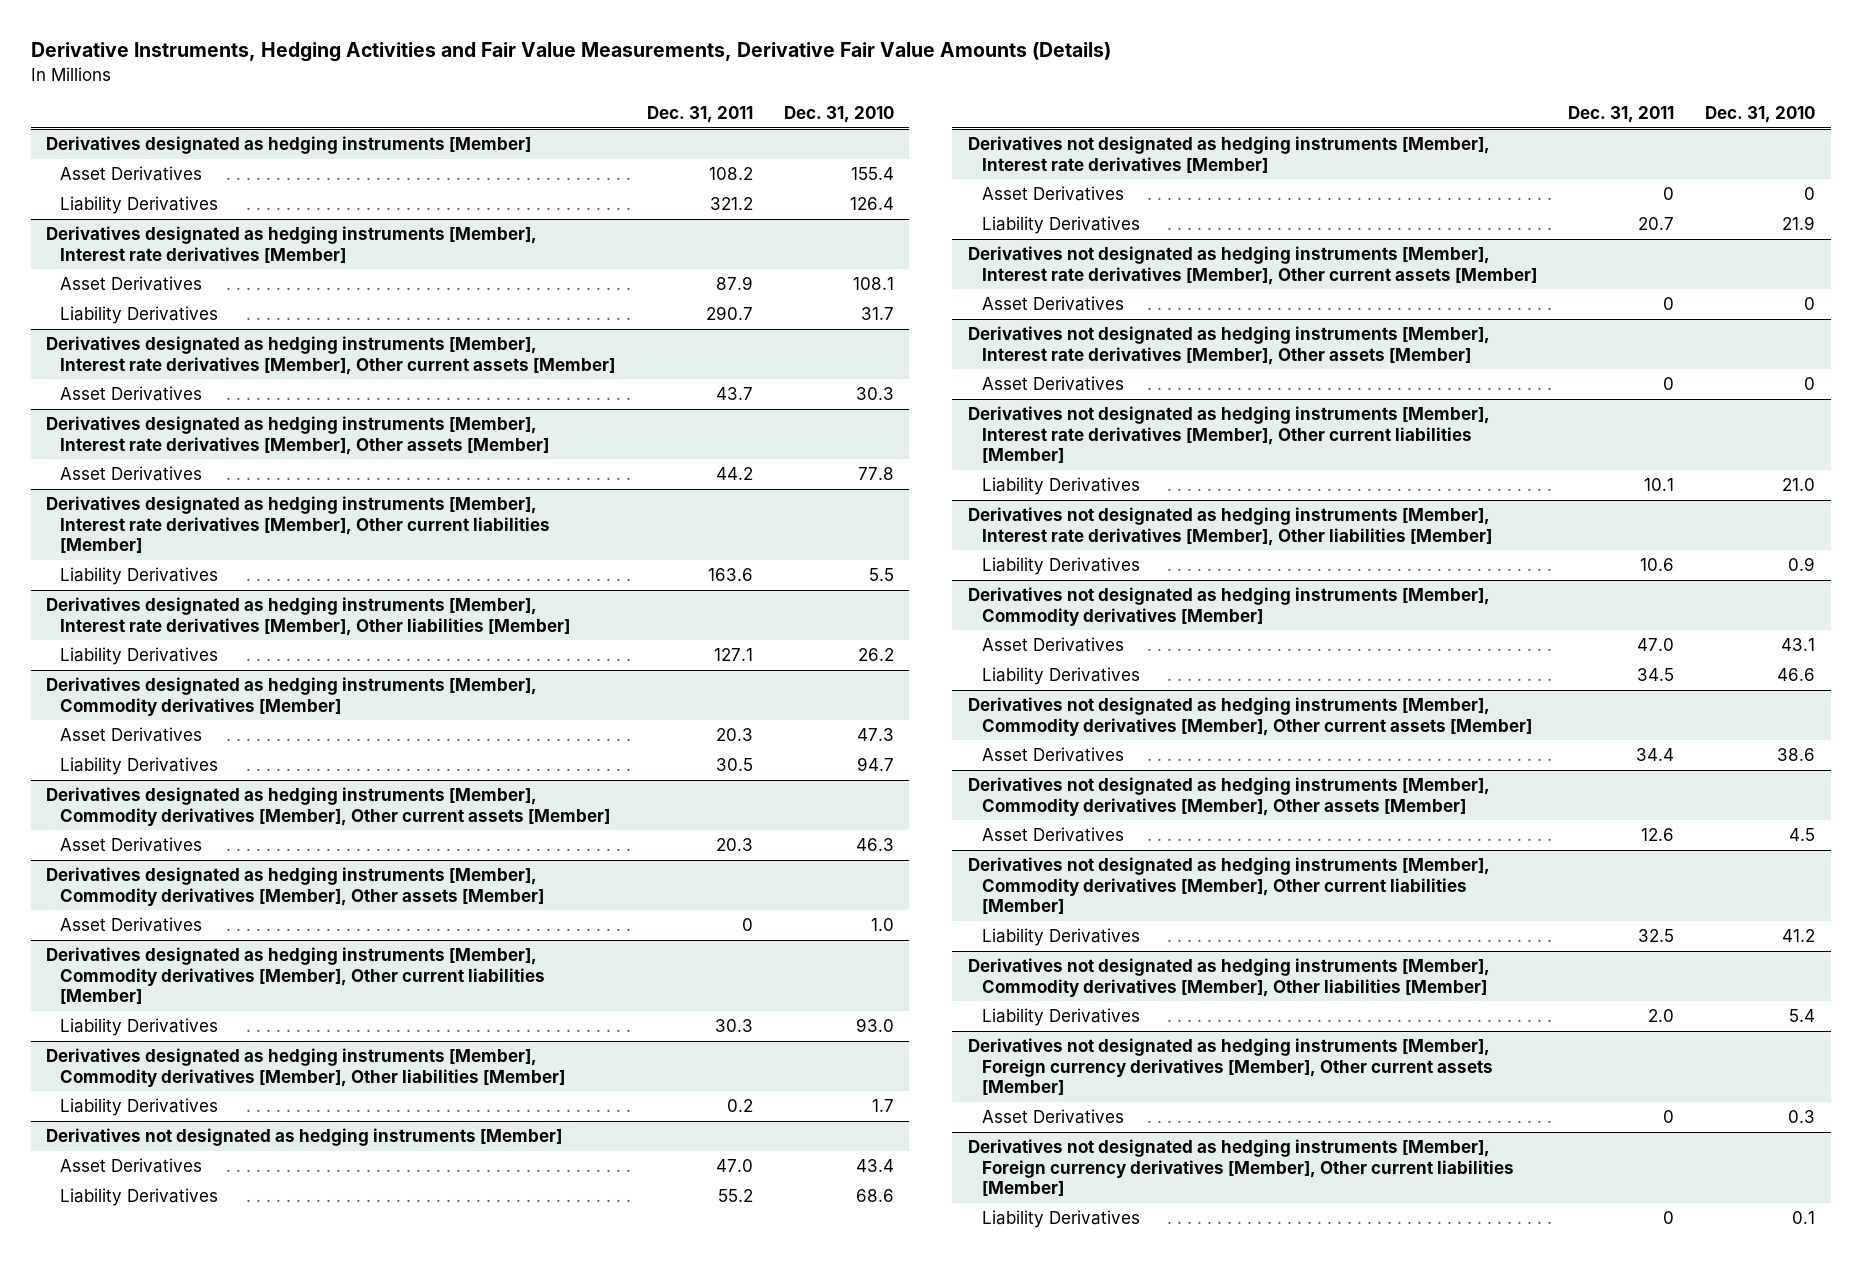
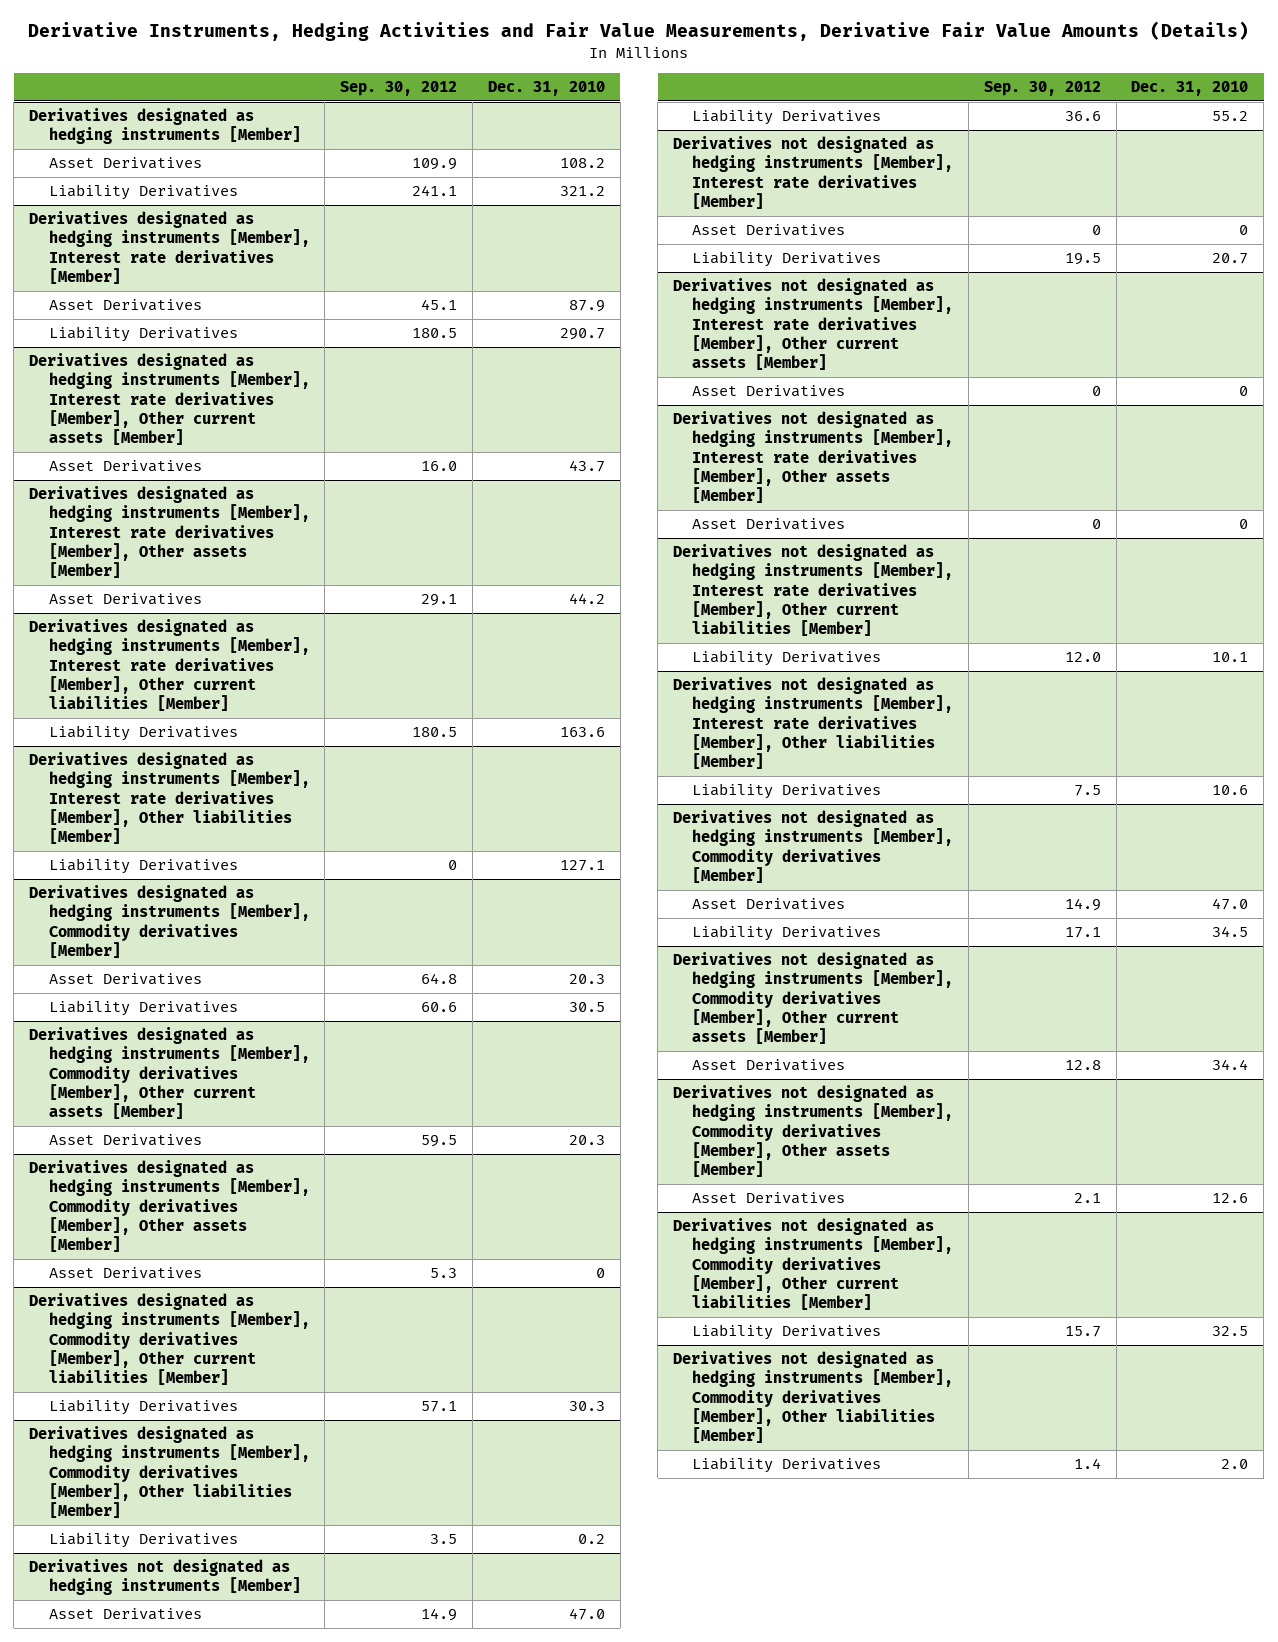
- | Dec. 31, 2011 | Dec. 31, 2010
+ | Sep. 30, 2012 | Dec. 31, 2010
@ Derivatives designated as hedging instruments [Member]
- Asset Derivatives | 108.2 | 155.4
- Liability Derivatives | 321.2 | 126.4
+ Asset Derivatives | 109.9 | 108.2
+ Liability Derivatives | 241.1 | 321.2
@ Derivatives designated as hedging instruments [Member], Interest rate derivatives [Member]
- Asset Derivatives | 87.9 | 108.1
- Liability Derivatives | 290.7 | 31.7
+ Asset Derivatives | 45.1 | 87.9
+ Liability Derivatives | 180.5 | 290.7
@ Derivatives designated as hedging instruments [Member], Interest rate derivatives [Member], Other current assets [Member]
- Asset Derivatives | 43.7 | 30.3
+ Asset Derivatives | 16.0 | 43.7
@ Derivatives designated as hedging instruments [Member], Interest rate derivatives [Member], Other assets [Member]
- Asset Derivatives | 44.2 | 77.8
+ Asset Derivatives | 29.1 | 44.2
@ Derivatives designated as hedging instruments [Member], Interest rate derivatives [Member], Other current liabilities [Member]
- Liability Derivatives | 163.6 | 5.5
+ Liability Derivatives | 180.5 | 163.6
@ Derivatives designated as hedging instruments [Member], Interest rate derivatives [Member], Other liabilities [Member]
- Liability Derivatives | 127.1 | 26.2
+ Liability Derivatives | 0 | 127.1
@ Derivatives designated as hedging instruments [Member], Commodity derivatives [Member]
- Asset Derivatives | 20.3 | 47.3
- Liability Derivatives | 30.5 | 94.7
+ Asset Derivatives | 64.8 | 20.3
+ Liability Derivatives | 60.6 | 30.5
@ Derivatives designated as hedging instruments [Member], Commodity derivatives [Member], Other current assets [Member]
- Asset Derivatives | 20.3 | 46.3
+ Asset Derivatives | 59.5 | 20.3
@ Derivatives designated as hedging instruments [Member], Commodity derivatives [Member], Other assets [Member]
- Asset Derivatives | 0 | 1.0
+ Asset Derivatives | 5.3 | 0
@ Derivatives designated as hedging instruments [Member], Commodity derivatives [Member], Other current liabilities [Member]
- Liability Derivatives | 30.3 | 93.0
+ Liability Derivatives | 57.1 | 30.3
@ Derivatives designated as hedging instruments [Member], Commodity derivatives [Member], Other liabilities [Member]
- Liability Derivatives | 0.2 | 1.7
+ Liability Derivatives | 3.5 | 0.2
@ Derivatives not designated as hedging instruments [Member]
- Asset Derivatives | 47.0 | 43.4
- Liability Derivatives | 55.2 | 68.6
+ Asset Derivatives | 14.9 | 47.0
+ Liability Derivatives | 36.6 | 55.2
@ Derivatives not designated as hedging instruments [Member], Interest rate derivatives [Member]
- Liability Derivatives | 20.7 | 21.9
+ Liability Derivatives | 19.5 | 20.7
@ Derivatives not designated as hedging instruments [Member], Interest rate derivatives [Member], Other current liabilities [Member]
- Liability Derivatives | 10.1 | 21.0
+ Liability Derivatives | 12.0 | 10.1
@ Derivatives not designated as hedging instruments [Member], Interest rate derivatives [Member], Other liabilities [Member]
- Liability Derivatives | 10.6 | 0.9
+ Liability Derivatives | 7.5 | 10.6
@ Derivatives not designated as hedging instruments [Member], Commodity derivatives [Member]
- Asset Derivatives | 47.0 | 43.1
- Liability Derivatives | 34.5 | 46.6
+ Asset Derivatives | 14.9 | 47.0
+ Liability Derivatives | 17.1 | 34.5
@ Derivatives not designated as hedging instruments [Member], Commodity derivatives [Member], Other current assets [Member]
- Asset Derivatives | 34.4 | 38.6
+ Asset Derivatives | 12.8 | 34.4
@ Derivatives not designated as hedging instruments [Member], Commodity derivatives [Member], Other assets [Member]
- Asset Derivatives | 12.6 | 4.5
+ Asset Derivatives | 2.1 | 12.6
@ Derivatives not designated as hedging instruments [Member], Commodity derivatives [Member], Other current liabilities [Member]
- Liability Derivatives | 32.5 | 41.2
+ Liability Derivatives | 15.7 | 32.5
@ Derivatives not designated as hedging instruments [Member], Commodity derivatives [Member], Other liabilities [Member]
- Liability Derivatives | 2.0 | 5.4
- Derivatives not designated as hedging instruments [Member], Foreign currency derivatives [Member], Other current assets [Member]
- Asset Derivatives | 0 | 0.3
- Derivatives not designated as hedging instruments [Member], Foreign currency derivatives [Member], Other current liabilities [Member]
- Liability Derivatives | 0 | 0.1
@ Derivatives not designated as hedging instruments [Member], Commodity derivatives [Member], Other liabilities [Member]
+ Liability Derivatives | 1.4 | 2.0

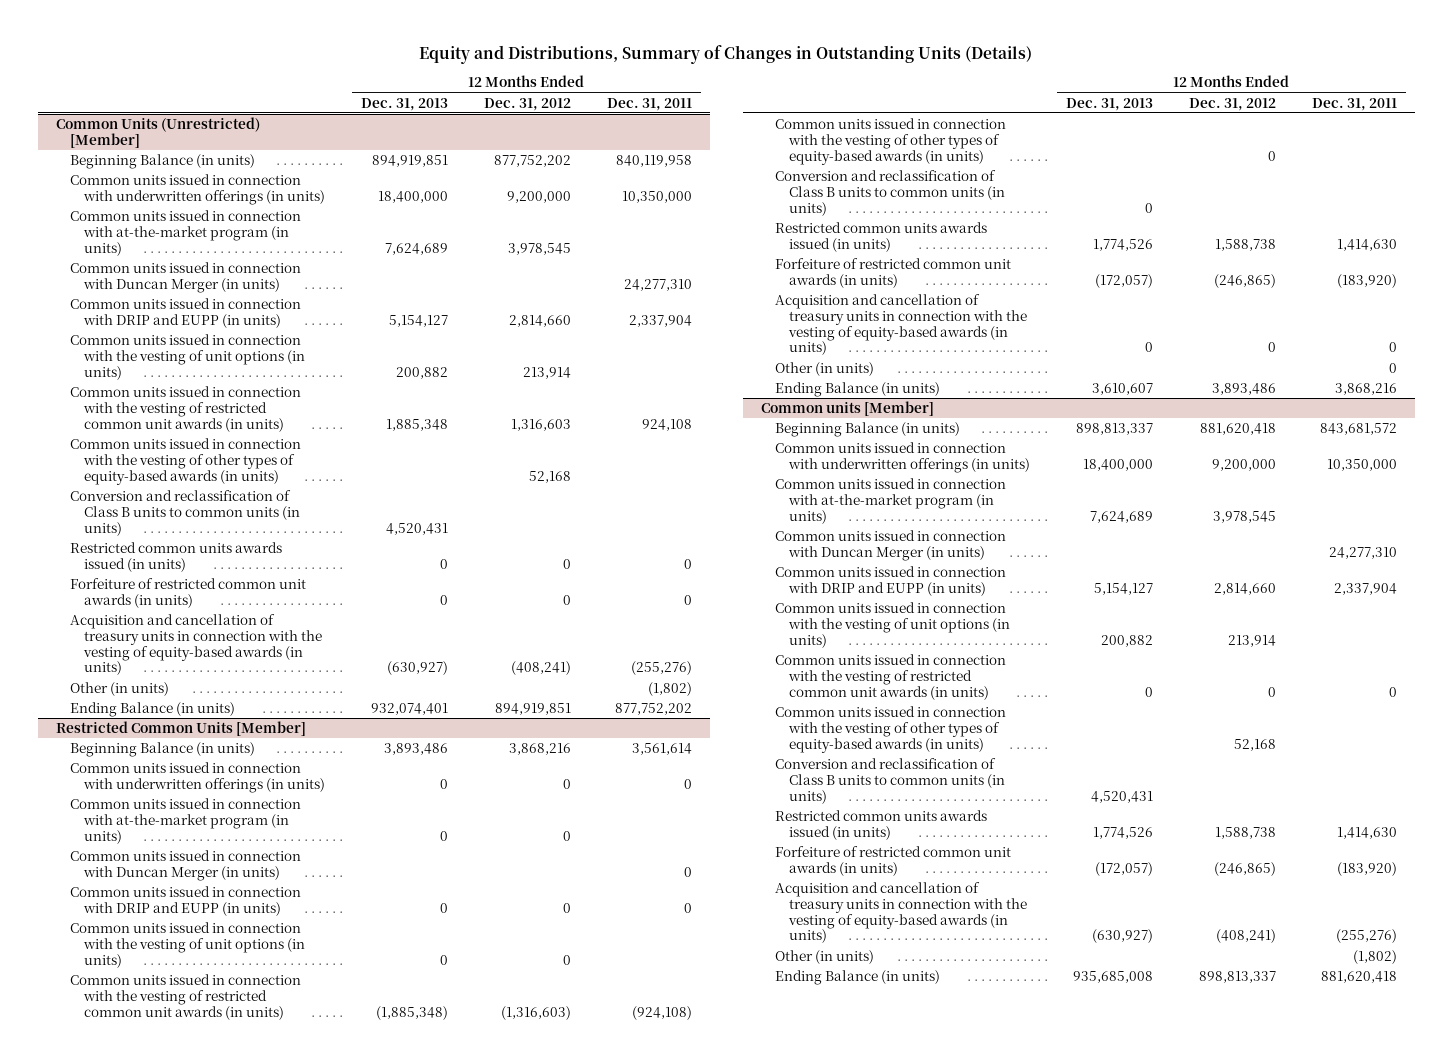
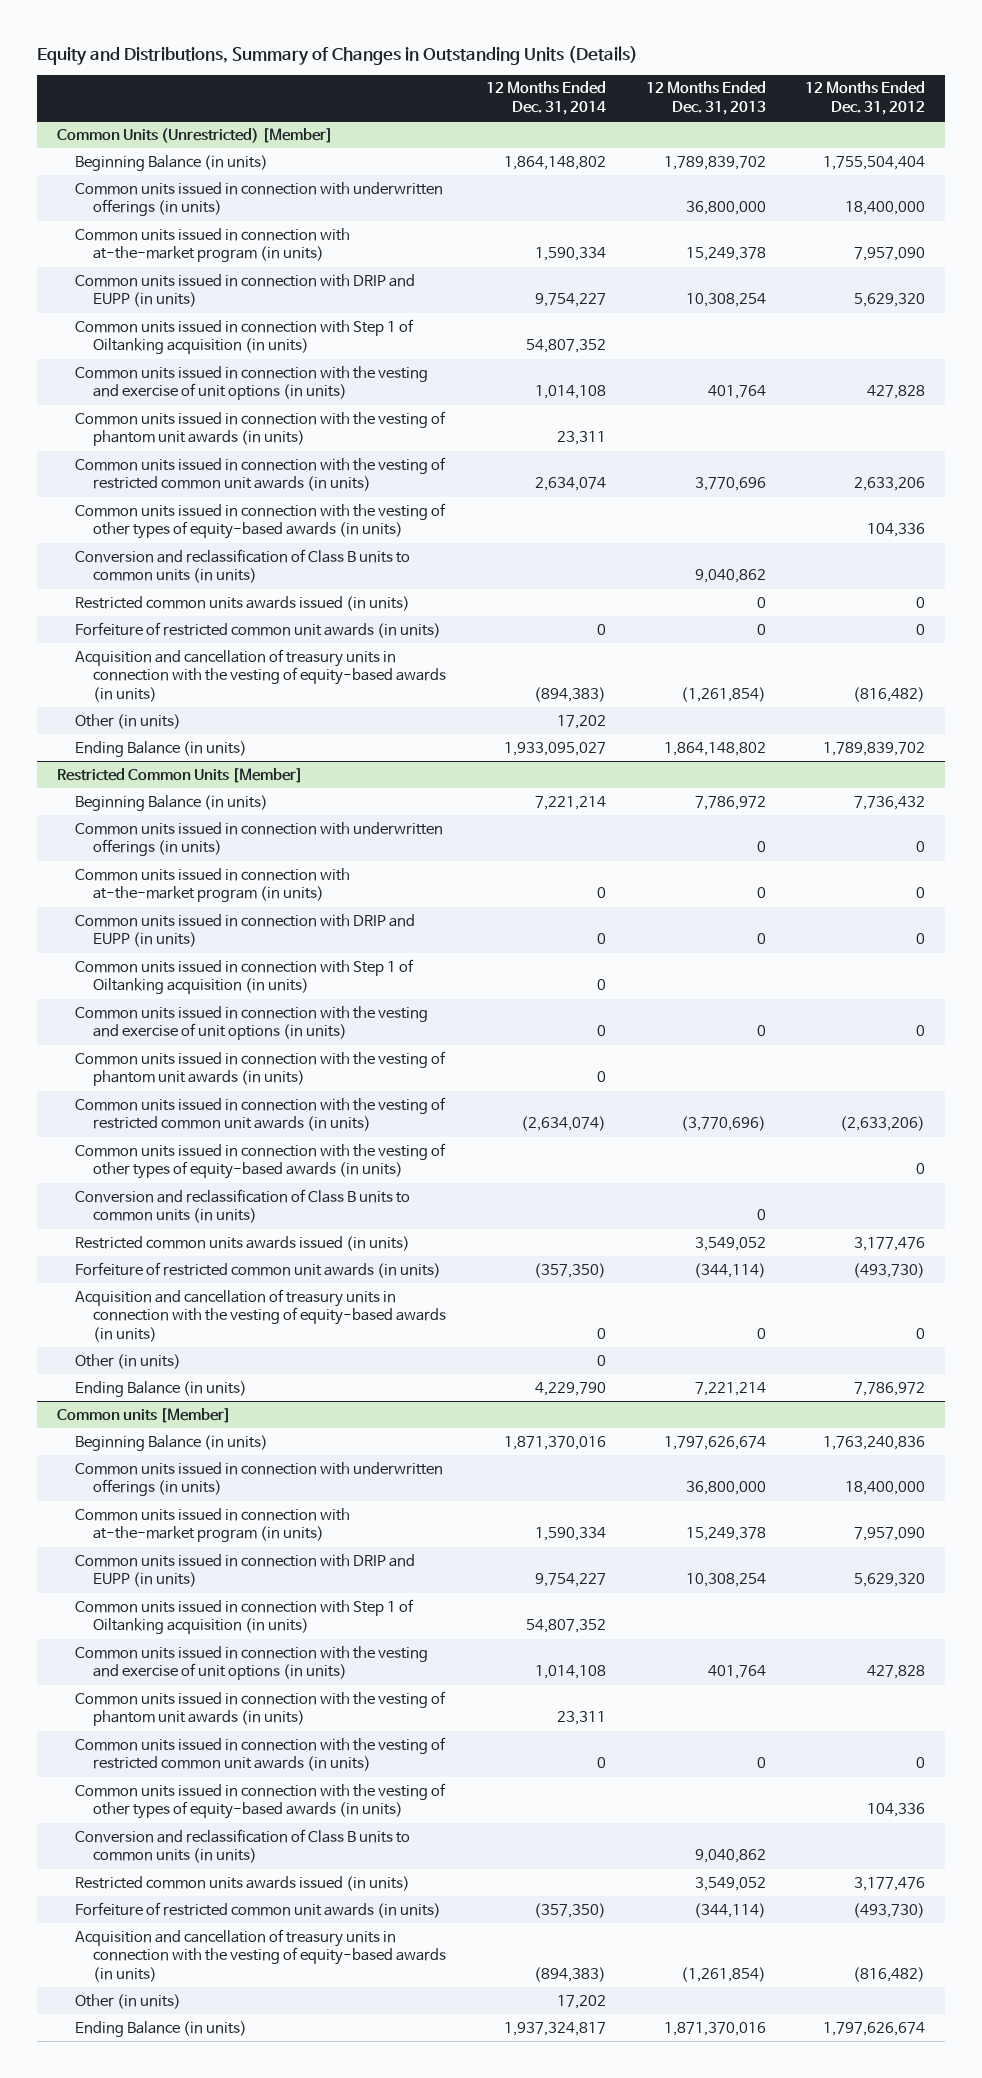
- | 12 Months Ended Dec. 31, 2013 | 12 Months Ended Dec. 31, 2012 | 12 Months Ended Dec. 31, 2011
+ | 12 Months Ended Dec. 31, 2014 | 12 Months Ended Dec. 31, 2013 | 12 Months Ended Dec. 31, 2012
@ Common Units (Unrestricted) [Member]
- Beginning Balance (in units) | 894,919,851 | 877,752,202 | 840,119,958
- Common units issued in connection with underwritten offerings (in units) | 18,400,000 | 9,200,000 | 10,350,000
- Common units issued in connection with at-the-market program (in units) | 7,624,689 | 3,978,545 |
- Common units issued in connection with Duncan Merger (in units) | | | 24,277,310
- Common units issued in connection with DRIP and EUPP (in units) | 5,154,127 | 2,814,660 | 2,337,904
- Common units issued in connection with the vesting of unit options (in units) | 200,882 | 213,914 |
- Common units issued in connection with the vesting of restricted common unit awards (in units) | 1,885,348 | 1,316,603 | 924,108
- Common units issued in connection with the vesting of other types of equity-based awards (in units) | | 52,168 |
- Conversion and reclassification of Class B units to common units (in units) | 4,520,431 | |
+ Beginning Balance (in units) | 1,864,148,802 | 1,789,839,702 | 1,755,504,404
+ Common units issued in connection with underwritten offerings (in units) | | 36,800,000 | 18,400,000
+ Common units issued in connection with at-the-market program (in units) | 1,590,334 | 15,249,378 | 7,957,090
+ Common units issued in connection with DRIP and EUPP (in units) | 9,754,227 | 10,308,254 | 5,629,320
+ Common units issued in connection with Step 1 of Oiltanking acquisition (in units) | 54,807,352 | |
+ Common units issued in connection with the vesting and exercise of unit options (in units) | 1,014,108 | 401,764 | 427,828
+ Common units issued in connection with the vesting of phantom unit awards (in units) | 23,311 | |
+ Common units issued in connection with the vesting of restricted common unit awards (in units) | 2,634,074 | 3,770,696 | 2,633,206
+ Common units issued in connection with the vesting of other types of equity-based awards (in units) | | | 104,336
+ Conversion and reclassification of Class B units to common units (in units) | | 9,040,862 |
- Acquisition and cancellation of treasury units in connection with the vesting of equity-based awards (in units) | (630,927) | (408,241) | (255,276)
+ Acquisition and cancellation of treasury units in connection with the vesting of equity-based awards (in units) | (894,383) | (1,261,854) | (816,482)
- Ending Balance (in units) | 932,074,401 | 894,919,851 | 877,752,202
+ Ending Balance (in units) | 1,933,095,027 | 1,864,148,802 | 1,789,839,702
@ Restricted Common Units [Member]
- Beginning Balance (in units) | 3,893,486 | 3,868,216 | 3,561,614
+ Beginning Balance (in units) | 7,221,214 | 7,786,972 | 7,736,432
- Common units issued in connection with Duncan Merger (in units) | | | 0
- Common units issued in connection with the vesting of unit options (in units) | 0 | 0 |
- Common units issued in connection with the vesting of restricted common unit awards (in units) | (1,885,348) | (1,316,603) | (924,108)
+ Common units issued in connection with Step 1 of Oiltanking acquisition (in units) | 0 | |
+ Common units issued in connection with the vesting and exercise of unit options (in units) | 0 | 0 | 0
+ Common units issued in connection with the vesting of phantom unit awards (in units) | 0 | |
+ Common units issued in connection with the vesting of restricted common unit awards (in units) | (2,634,074) | (3,770,696) | (2,633,206)
- Restricted common units awards issued (in units) | 1,774,526 | 1,588,738 | 1,414,630
- Forfeiture of restricted common unit awards (in units) | (172,057) | (246,865) | (183,920)
+ Restricted common units awards issued (in units) | | 3,549,052 | 3,177,476
+ Forfeiture of restricted common unit awards (in units) | (357,350) | (344,114) | (493,730)
- Ending Balance (in units) | 3,610,607 | 3,893,486 | 3,868,216
+ Ending Balance (in units) | 4,229,790 | 7,221,214 | 7,786,972
@ Common units [Member]
- Beginning Balance (in units) | 898,813,337 | 881,620,418 | 843,681,572
- Common units issued in connection with underwritten offerings (in units) | 18,400,000 | 9,200,000 | 10,350,000
- Common units issued in connection with at-the-market program (in units) | 7,624,689 | 3,978,545 |
- Common units issued in connection with Duncan Merger (in units) | | | 24,277,310
- Common units issued in connection with DRIP and EUPP (in units) | 5,154,127 | 2,814,660 | 2,337,904
- Common units issued in connection with the vesting of unit options (in units) | 200,882 | 213,914 |
+ Beginning Balance (in units) | 1,871,370,016 | 1,797,626,674 | 1,763,240,836
+ Common units issued in connection with underwritten offerings (in units) | | 36,800,000 | 18,400,000
+ Common units issued in connection with at-the-market program (in units) | 1,590,334 | 15,249,378 | 7,957,090
+ Common units issued in connection with DRIP and EUPP (in units) | 9,754,227 | 10,308,254 | 5,629,320
+ Common units issued in connection with Step 1 of Oiltanking acquisition (in units) | 54,807,352 | |
+ Common units issued in connection with the vesting and exercise of unit options (in units) | 1,014,108 | 401,764 | 427,828
+ Common units issued in connection with the vesting of phantom unit awards (in units) | 23,311 | |
- Common units issued in connection with the vesting of other types of equity-based awards (in units) | | 52,168 |
- Conversion and reclassification of Class B units to common units (in units) | 4,520,431 | |
- Restricted common units awards issued (in units) | 1,774,526 | 1,588,738 | 1,414,630
- Forfeiture of restricted common unit awards (in units) | (172,057) | (246,865) | (183,920)
- Acquisition and cancellation of treasury units in connection with the vesting of equity-based awards (in units) | (630,927) | (408,241) | (255,276)
+ Common units issued in connection with the vesting of other types of equity-based awards (in units) | | | 104,336
+ Conversion and reclassification of Class B units to common units (in units) | | 9,040,862 |
+ Restricted common units awards issued (in units) | | 3,549,052 | 3,177,476
+ Forfeiture of restricted common unit awards (in units) | (357,350) | (344,114) | (493,730)
+ Acquisition and cancellation of treasury units in connection with the vesting of equity-based awards (in units) | (894,383) | (1,261,854) | (816,482)
- Ending Balance (in units) | 935,685,008 | 898,813,337 | 881,620,418
+ Ending Balance (in units) | 1,937,324,817 | 1,871,370,016 | 1,797,626,674

